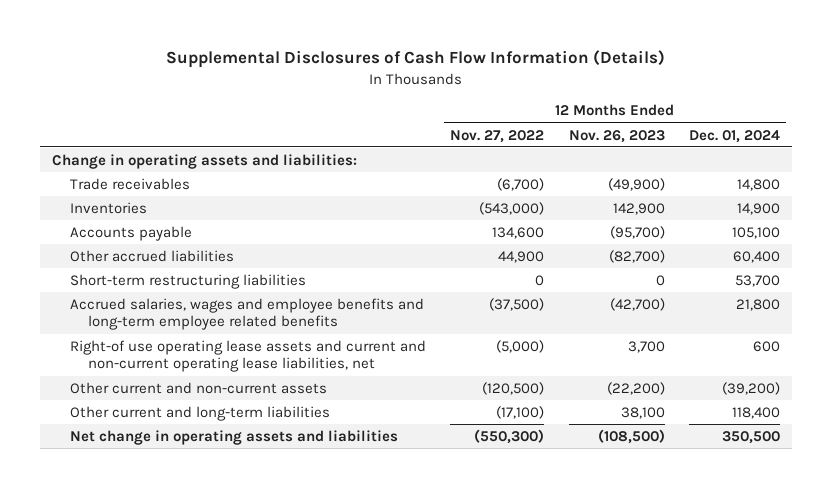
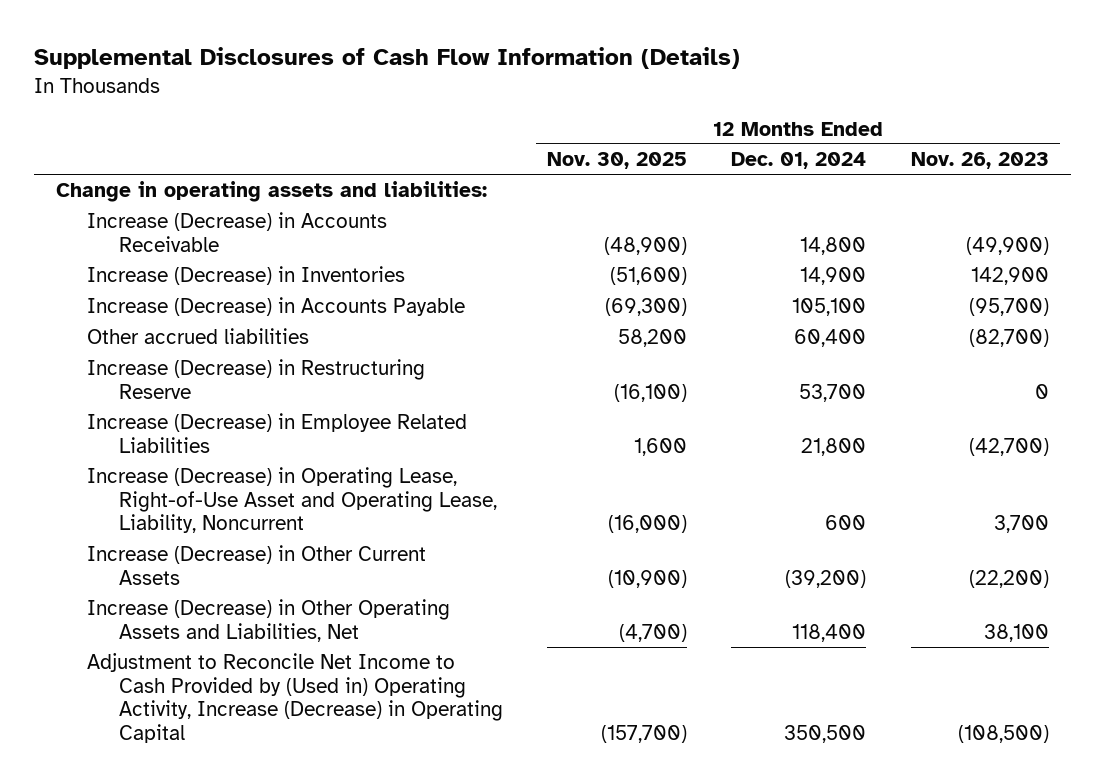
- | 12 Months Ended Nov. 27, 2022 | 12 Months Ended Nov. 26, 2023 | 12 Months Ended Dec. 01, 2024
+ | 12 Months Ended Nov. 30, 2025 | 12 Months Ended Dec. 01, 2024 | 12 Months Ended Nov. 26, 2023
- Trade receivables | (6,700) | (49,900) | 14,800
- Inventories | (543,000) | 142,900 | 14,900
- Accounts payable | 134,600 | (95,700) | 105,100
+ Increase (Decrease) in Accounts Receivable | (48,900) | 14,800 | (49,900)
+ Increase (Decrease) in Inventories | (51,600) | 14,900 | 142,900
+ Increase (Decrease) in Accounts Payable | (69,300) | 105,100 | (95,700)
- Short-term restructuring liabilities | 0 | 0 | 53,700
- Accrued salaries, wages and employee benefits and long-term employee related benefits | (37,500) | (42,700) | 21,800
- Right-of use operating lease assets and current and non-current operating lease liabilities, net | (5,000) | 3,700 | 600
- Other current and non-current assets | (120,500) | (22,200) | (39,200)
- Other current and long-term liabilities | (17,100) | 38,100 | 118,400
- Net change in operating assets and liabilities | (550,300) | (108,500) | 350,500
+ Increase (Decrease) in Restructuring Reserve | (16,100) | 53,700 | 0
+ Increase (Decrease) in Employee Related Liabilities | 1,600 | 21,800 | (42,700)
+ Increase (Decrease) in Operating Lease, Right-of-Use Asset and Operating Lease, Liability, Noncurrent | (16,000) | 600 | 3,700
+ Increase (Decrease) in Other Current Assets | (10,900) | (39,200) | (22,200)
+ Increase (Decrease) in Other Operating Assets and Liabilities, Net | (4,700) | 118,400 | 38,100
+ Adjustment to Reconcile Net Income to Cash Provided by (Used in) Operating Activity, Increase (Decrease) in Operating Capital | (157,700) | 350,500 | (108,500)

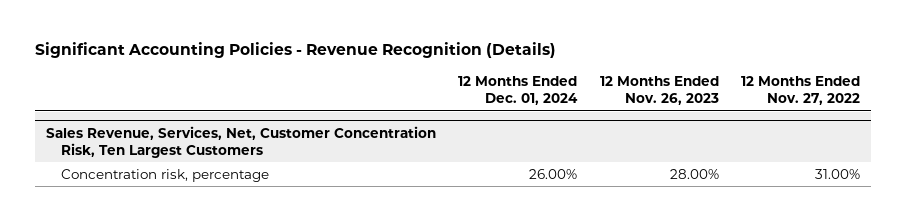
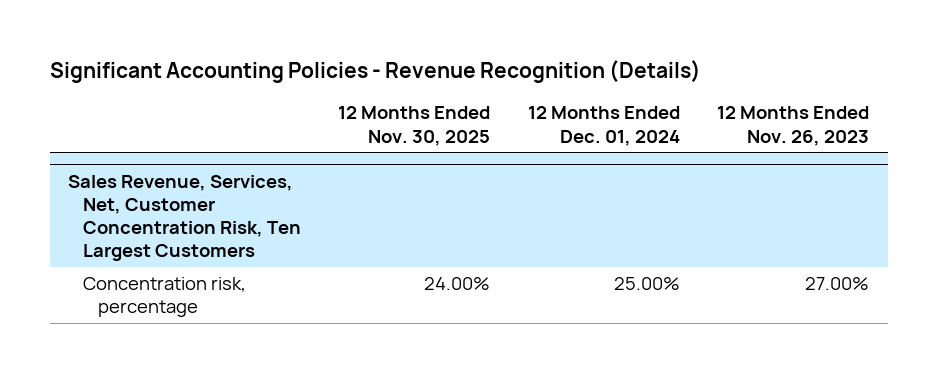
- | 12 Months Ended Dec. 01, 2024 | 12 Months Ended Nov. 26, 2023 | 12 Months Ended Nov. 27, 2022
+ | 12 Months Ended Nov. 30, 2025 | 12 Months Ended Dec. 01, 2024 | 12 Months Ended Nov. 26, 2023
@ Sales Revenue, Services, Net, Customer Concentration Risk, Ten Largest Customers
- Concentration risk, percentage | 26.00% | 28.00% | 31.00%
+ Concentration risk, percentage | 24.00% | 25.00% | 27.00%

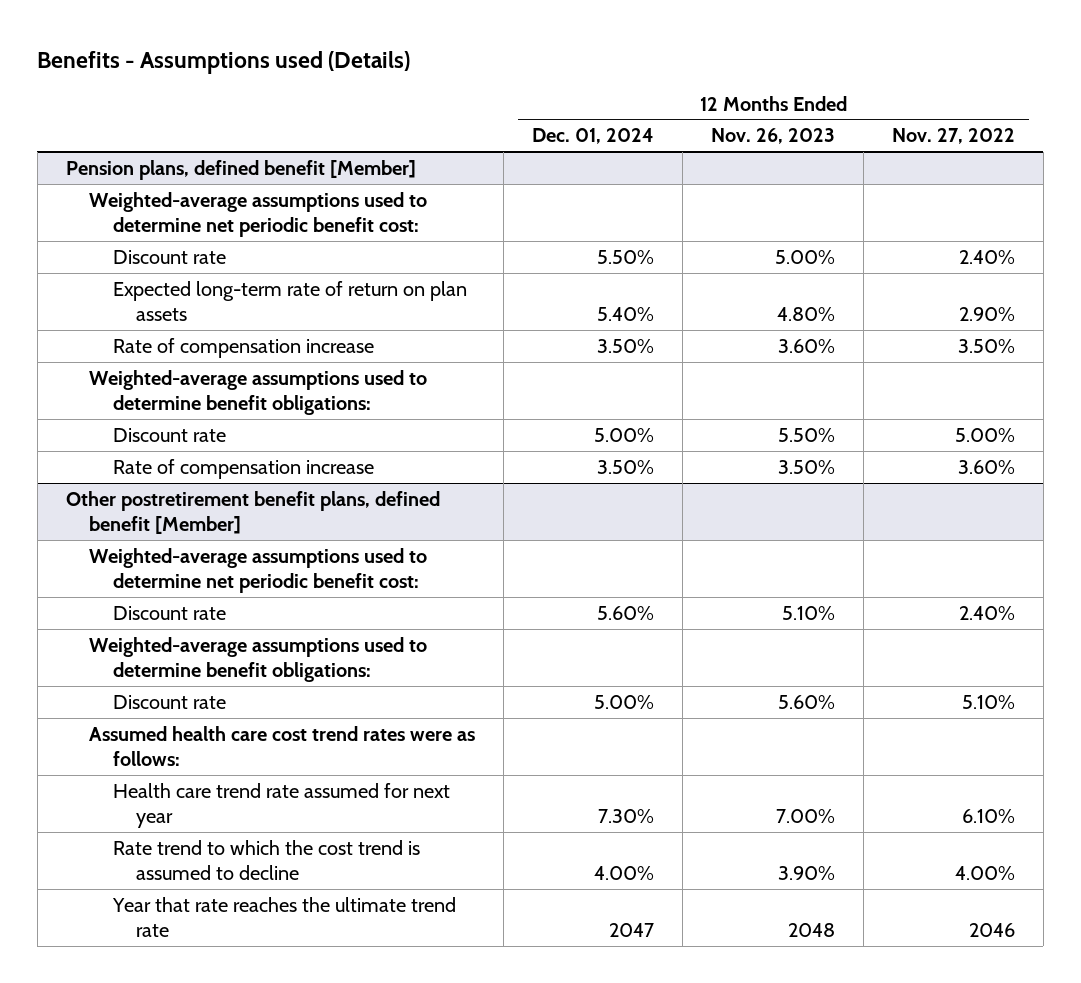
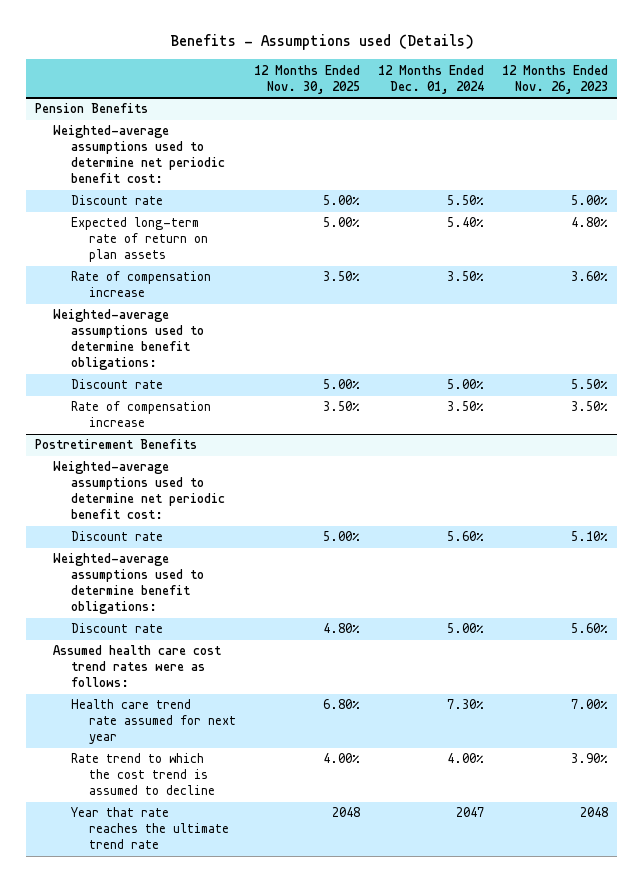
- | 12 Months Ended Dec. 01, 2024 | 12 Months Ended Nov. 26, 2023 | 12 Months Ended Nov. 27, 2022
+ | 12 Months Ended Nov. 30, 2025 | 12 Months Ended Dec. 01, 2024 | 12 Months Ended Nov. 26, 2023
- Pension plans, defined benefit [Member]
+ Pension Benefits
- Other postretirement benefit plans, defined benefit [Member]
+ Postretirement Benefits

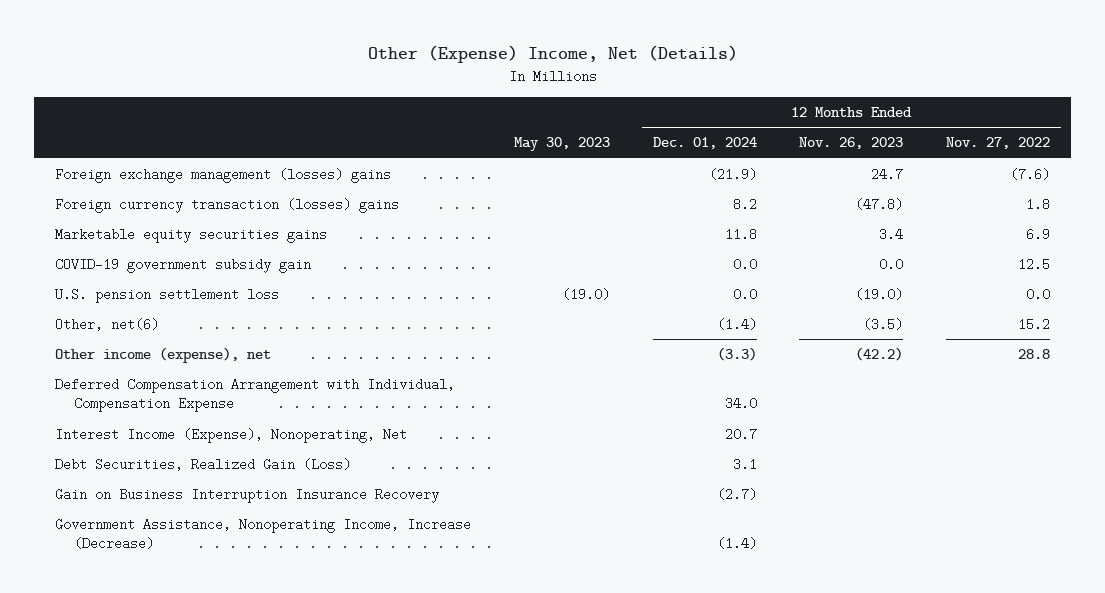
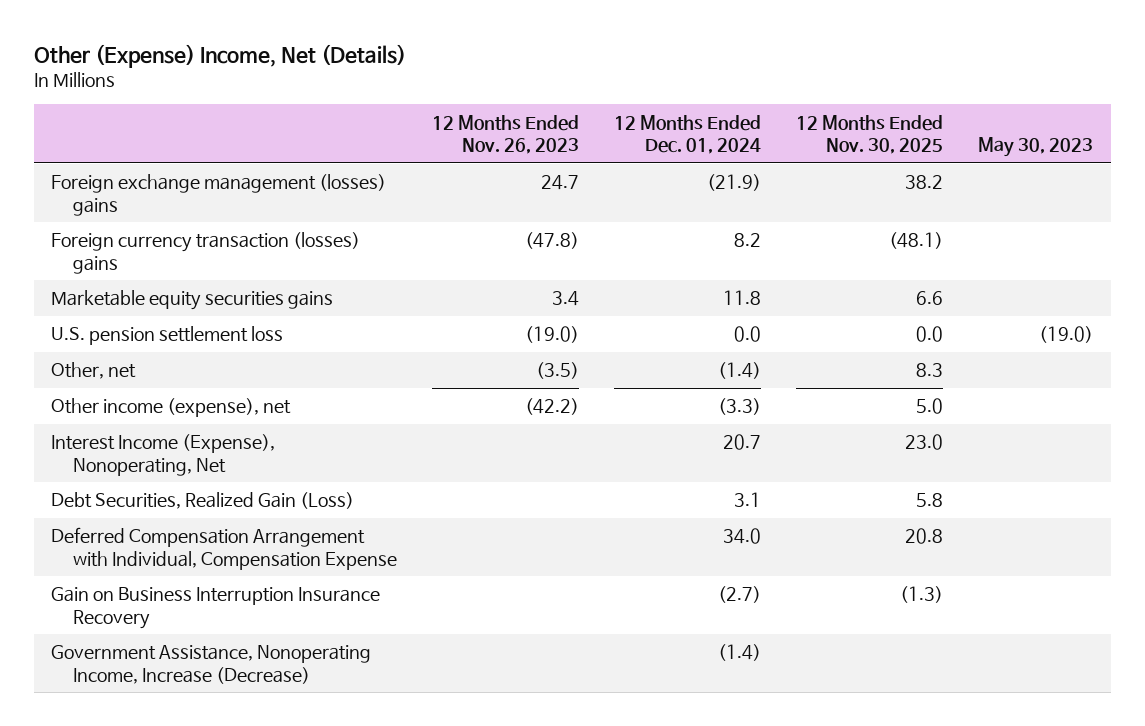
- | May 30, 2023 | 12 Months Ended Dec. 01, 2024 | 12 Months Ended Nov. 26, 2023 | 12 Months Ended Nov. 27, 2022
+ | 12 Months Ended Nov. 26, 2023 | 12 Months Ended Dec. 01, 2024 | 12 Months Ended Nov. 30, 2025 | May 30, 2023
- COVID-19 government subsidy gain | | 0.0 | 0.0 | 12.5
- Other, net(6) | | (1.4) | (3.5) | 15.2
+ Other, net | (3.5) | (1.4) | 8.3 |
moved down: Deferred Compensation Arrangement with Individual, Compensation Expense | | 34.0 | 20.8 |

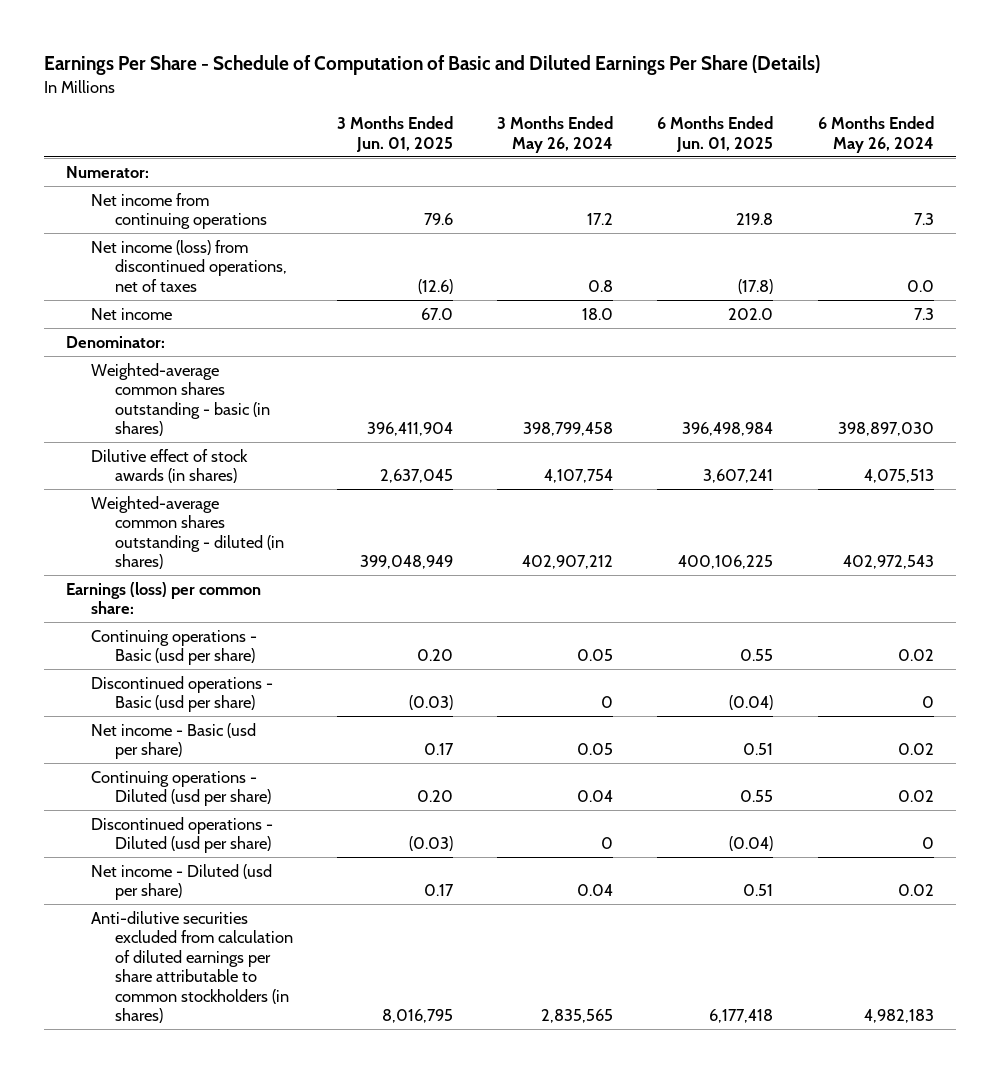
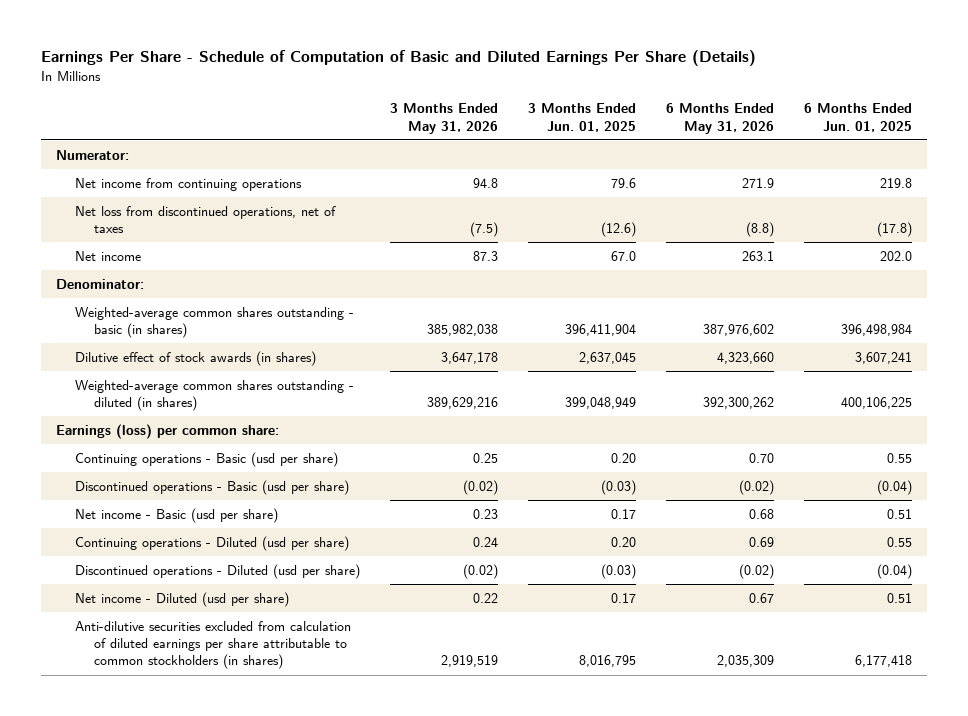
- | 3 Months Ended Jun. 01, 2025 | 3 Months Ended May 26, 2024 | 6 Months Ended Jun. 01, 2025 | 6 Months Ended May 26, 2024
+ | 3 Months Ended May 31, 2026 | 3 Months Ended Jun. 01, 2025 | 6 Months Ended May 31, 2026 | 6 Months Ended Jun. 01, 2025
- Net income (loss) from discontinued operations, net of taxes | (12.6) | 0.8 | (17.8) | 0.0
+ Net loss from discontinued operations, net of taxes | (7.5) | (12.6) | (8.8) | (17.8)

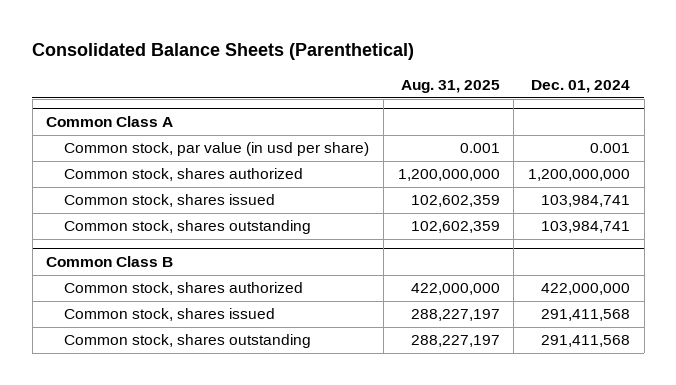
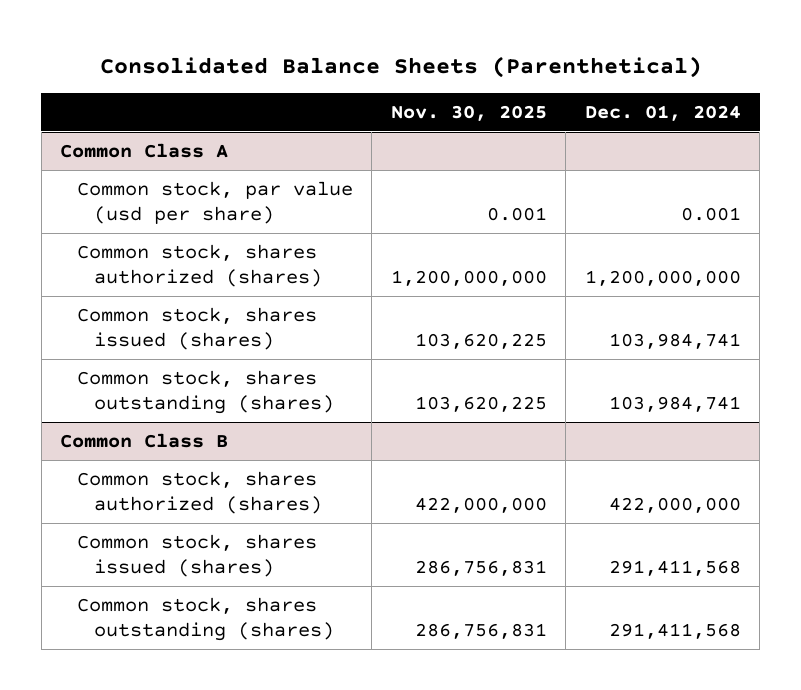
- | Aug. 31, 2025 | Dec. 01, 2024
+ | Nov. 30, 2025 | Dec. 01, 2024
@ Common Class A
- Common stock, par value (in usd per share) | 0.001 | 0.001
- Common stock, shares authorized | 1,200,000,000 | 1,200,000,000
- Common stock, shares issued | 102,602,359 | 103,984,741
- Common stock, shares outstanding | 102,602,359 | 103,984,741
+ Common stock, par value (usd per share) | 0.001 | 0.001
+ Common stock, shares authorized (shares) | 1,200,000,000 | 1,200,000,000
+ Common stock, shares issued (shares) | 103,620,225 | 103,984,741
+ Common stock, shares outstanding (shares) | 103,620,225 | 103,984,741
@ Common Class B
- Common stock, shares authorized | 422,000,000 | 422,000,000
- Common stock, shares issued | 288,227,197 | 291,411,568
- Common stock, shares outstanding | 288,227,197 | 291,411,568
+ Common stock, shares authorized (shares) | 422,000,000 | 422,000,000
+ Common stock, shares issued (shares) | 286,756,831 | 291,411,568
+ Common stock, shares outstanding (shares) | 286,756,831 | 291,411,568

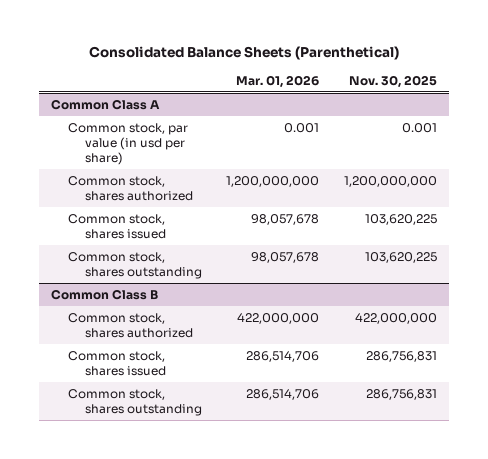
- | Nov. 30, 2025 | Dec. 01, 2024
+ | Mar. 01, 2026 | Nov. 30, 2025
@ Common Class A
- Common stock, par value (usd per share) | 0.001 | 0.001
- Common stock, shares authorized (shares) | 1,200,000,000 | 1,200,000,000
- Common stock, shares issued (shares) | 103,620,225 | 103,984,741
- Common stock, shares outstanding (shares) | 103,620,225 | 103,984,741
+ Common stock, par value (in usd per share) | 0.001 | 0.001
+ Common stock, shares authorized | 1,200,000,000 | 1,200,000,000
+ Common stock, shares issued | 98,057,678 | 103,620,225
+ Common stock, shares outstanding | 98,057,678 | 103,620,225
@ Common Class B
- Common stock, shares authorized (shares) | 422,000,000 | 422,000,000
- Common stock, shares issued (shares) | 286,756,831 | 291,411,568
- Common stock, shares outstanding (shares) | 286,756,831 | 291,411,568
+ Common stock, shares authorized | 422,000,000 | 422,000,000
+ Common stock, shares issued | 286,514,706 | 286,756,831
+ Common stock, shares outstanding | 286,514,706 | 286,756,831

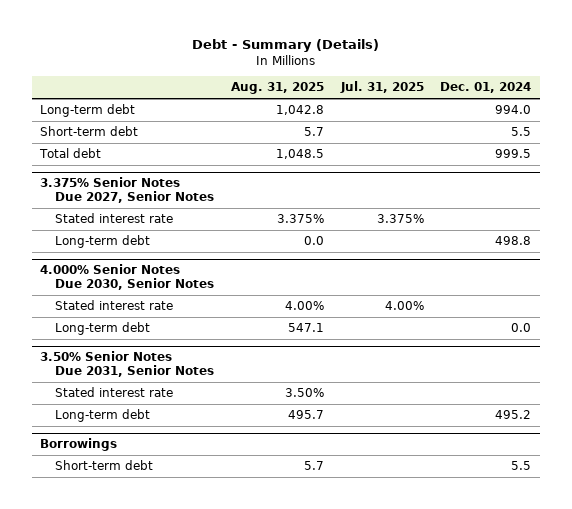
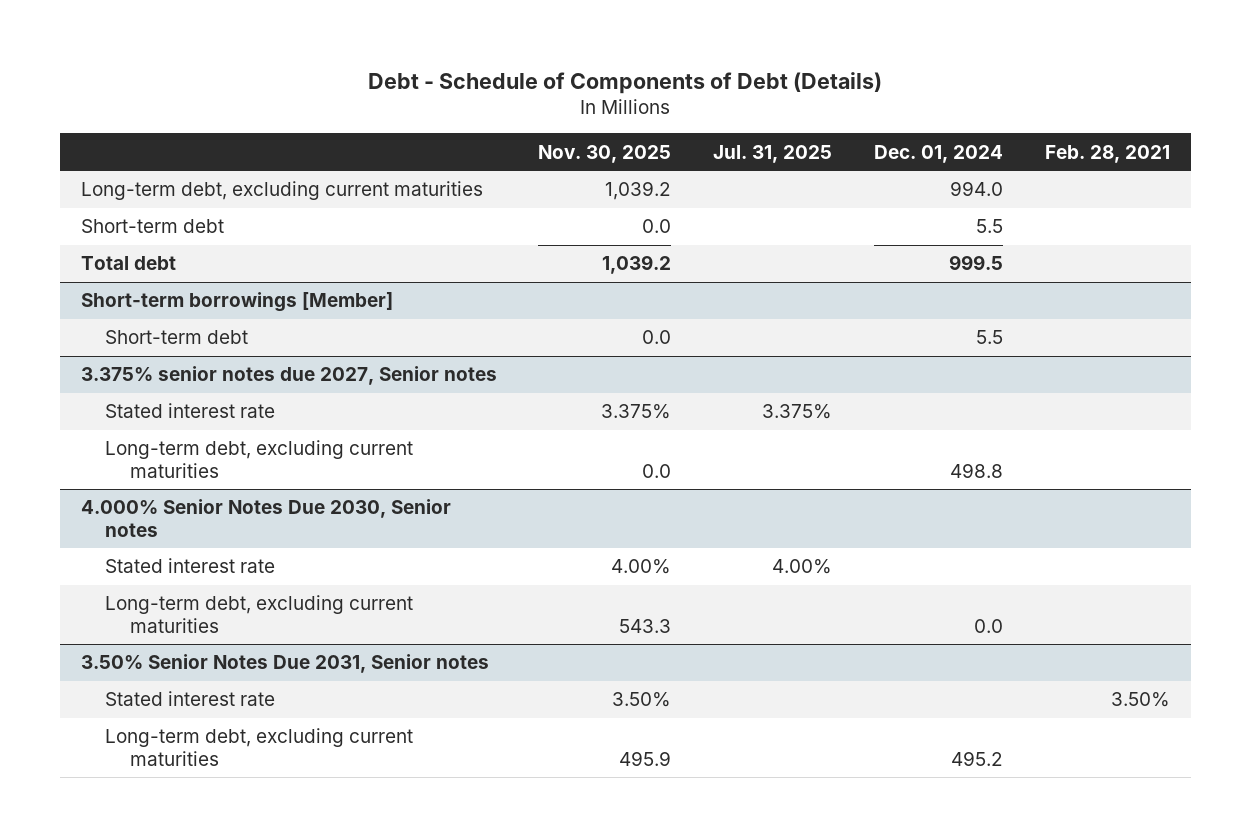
- Debt - Summary (Details)
+ Debt - Schedule of Components of Debt (Details)
- | Aug. 31, 2025 | Jul. 31, 2025 | Dec. 01, 2024
+ | Nov. 30, 2025 | Jul. 31, 2025 | Dec. 01, 2024 | Feb. 28, 2021
- Long-term debt | 1,042.8 | | 994.0
+ Long-term debt, excluding current maturities | 1,039.2 | | 994.0 |
- 3.375% Senior Notes Due 2027, Senior Notes
+ Short-term borrowings [Member]
+ Short-term debt | 0.0 | | 5.5 |
+ 3.375% senior notes due 2027, Senior notes
- Long-term debt | 0.0 | | 498.8
- 4.000% Senior Notes Due 2030, Senior Notes
+ Long-term debt, excluding current maturities | 0.0 | | 498.8 |
+ 4.000% Senior Notes Due 2030, Senior notes
- Long-term debt | 547.1 | | 0.0
- 3.50% Senior Notes Due 2031, Senior Notes
+ Long-term debt, excluding current maturities | 543.3 | | 0.0 |
+ 3.50% Senior Notes Due 2031, Senior notes
- Long-term debt | 495.7 | | 495.2
- Borrowings
- Short-term debt | 5.7 | | 5.5
+ Long-term debt, excluding current maturities | 495.9 | | 495.2 |

